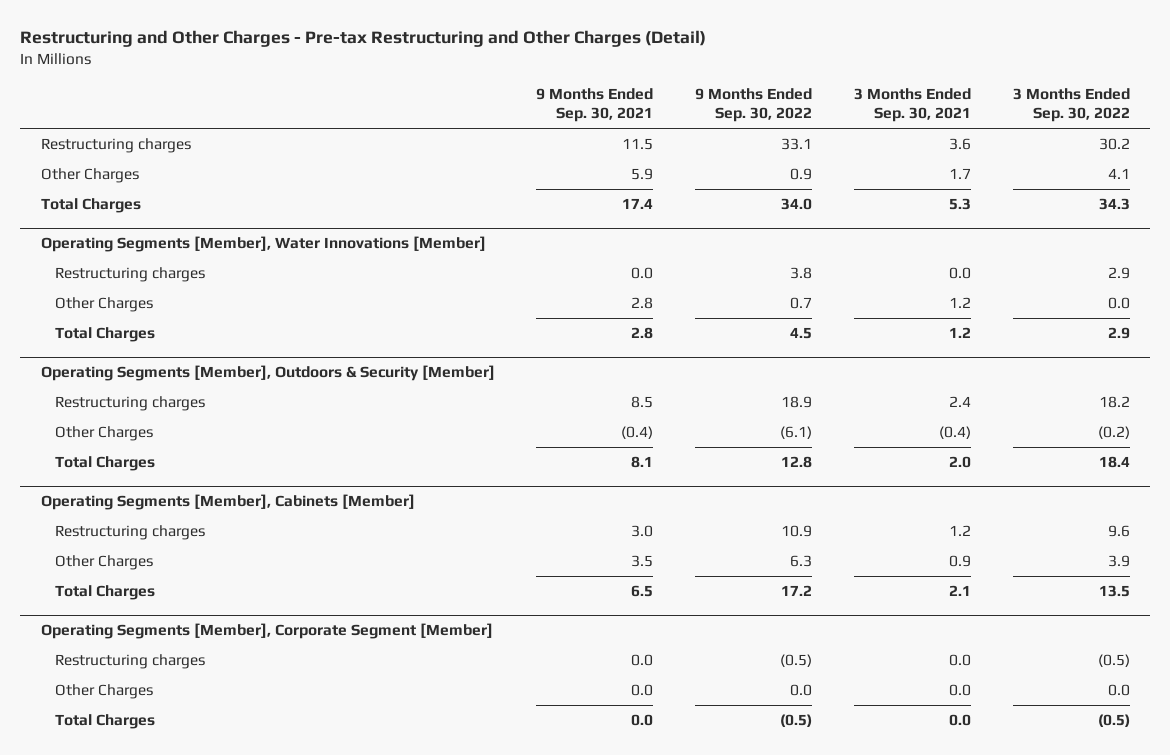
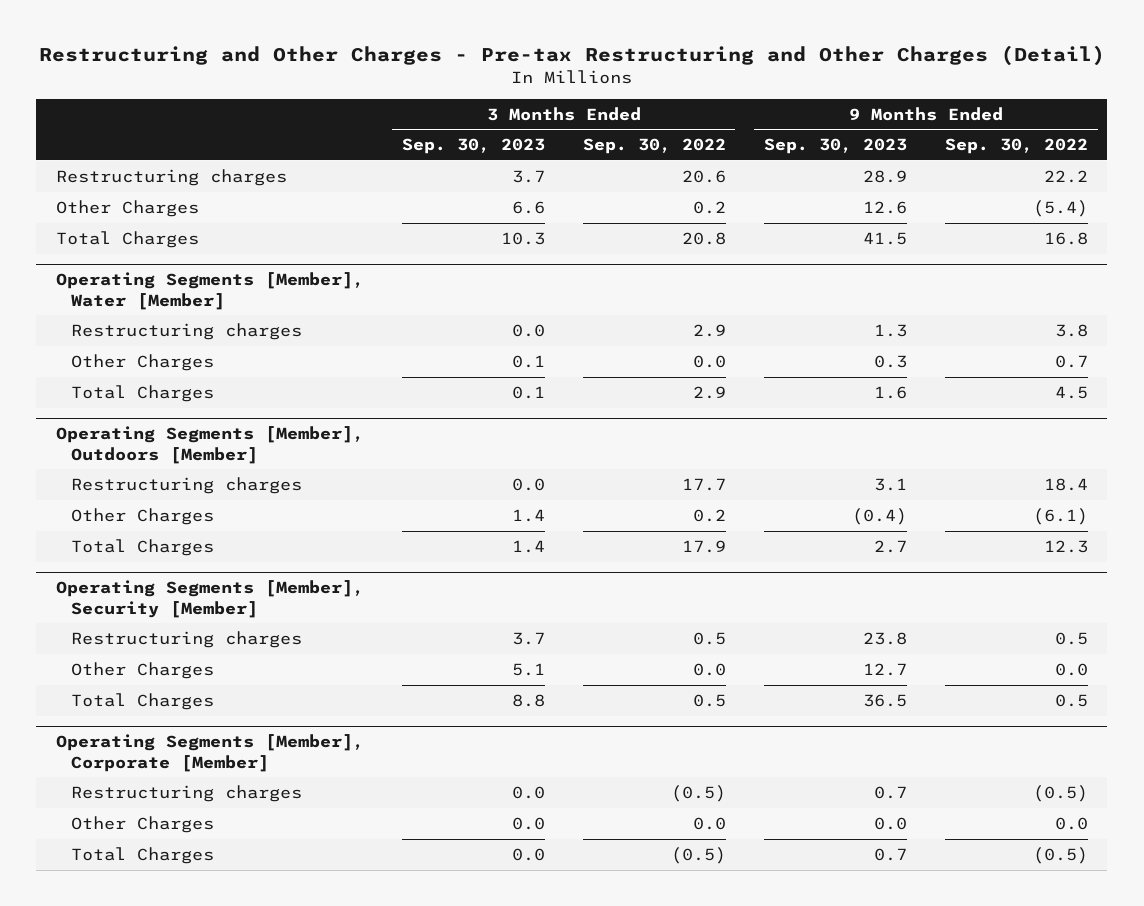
- | 9 Months Ended Sep. 30, 2021 | 9 Months Ended Sep. 30, 2022 | 3 Months Ended Sep. 30, 2021 | 3 Months Ended Sep. 30, 2022
+ | 3 Months Ended Sep. 30, 2023 | 3 Months Ended Sep. 30, 2022 | 9 Months Ended Sep. 30, 2023 | 9 Months Ended Sep. 30, 2022
- Restructuring charges | 11.5 | 33.1 | 3.6 | 30.2
- Other Charges | 5.9 | 0.9 | 1.7 | 4.1
- Total Charges | 17.4 | 34.0 | 5.3 | 34.3
- Operating Segments [Member], Water Innovations [Member]
+ Restructuring charges | 3.7 | 20.6 | 28.9 | 22.2
+ Other Charges | 6.6 | 0.2 | 12.6 | (5.4)
+ Total Charges | 10.3 | 20.8 | 41.5 | 16.8
+ Operating Segments [Member], Water [Member]
- Operating Segments [Member], Outdoors & Security [Member]
- Restructuring charges | 8.5 | 18.9 | 2.4 | 18.2
- Other Charges | (0.4) | (6.1) | (0.4) | (0.2)
- Total Charges | 8.1 | 12.8 | 2.0 | 18.4
- Operating Segments [Member], Cabinets [Member]
- Restructuring charges | 3.0 | 10.9 | 1.2 | 9.6
- Other Charges | 3.5 | 6.3 | 0.9 | 3.9
- Total Charges | 6.5 | 17.2 | 2.1 | 13.5
- Operating Segments [Member], Corporate Segment [Member]
+ Operating Segments [Member], Outdoors [Member]
+ Restructuring charges | 0.0 | 17.7 | 3.1 | 18.4
+ Other Charges | 1.4 | 0.2 | (0.4) | (6.1)
+ Total Charges | 1.4 | 17.9 | 2.7 | 12.3
+ Operating Segments [Member], Security [Member]
+ Restructuring charges | 3.7 | 0.5 | 23.8 | 0.5
+ Other Charges | 5.1 | 0.0 | 12.7 | 0.0
+ Total Charges | 8.8 | 0.5 | 36.5 | 0.5
+ Operating Segments [Member], Corporate [Member]

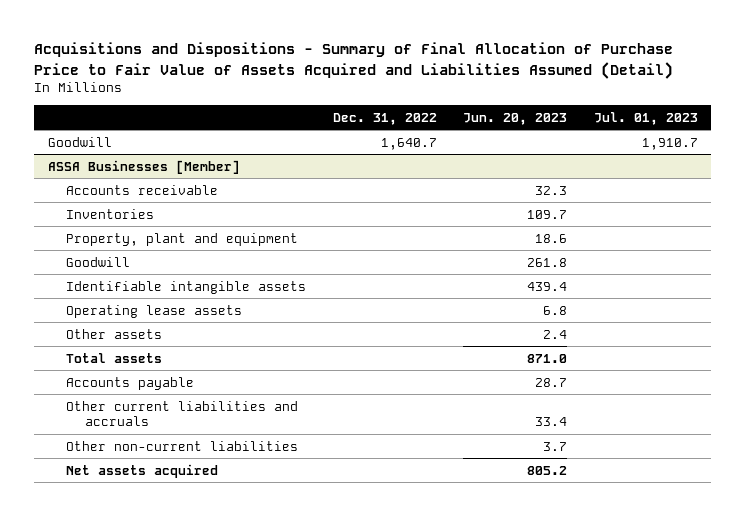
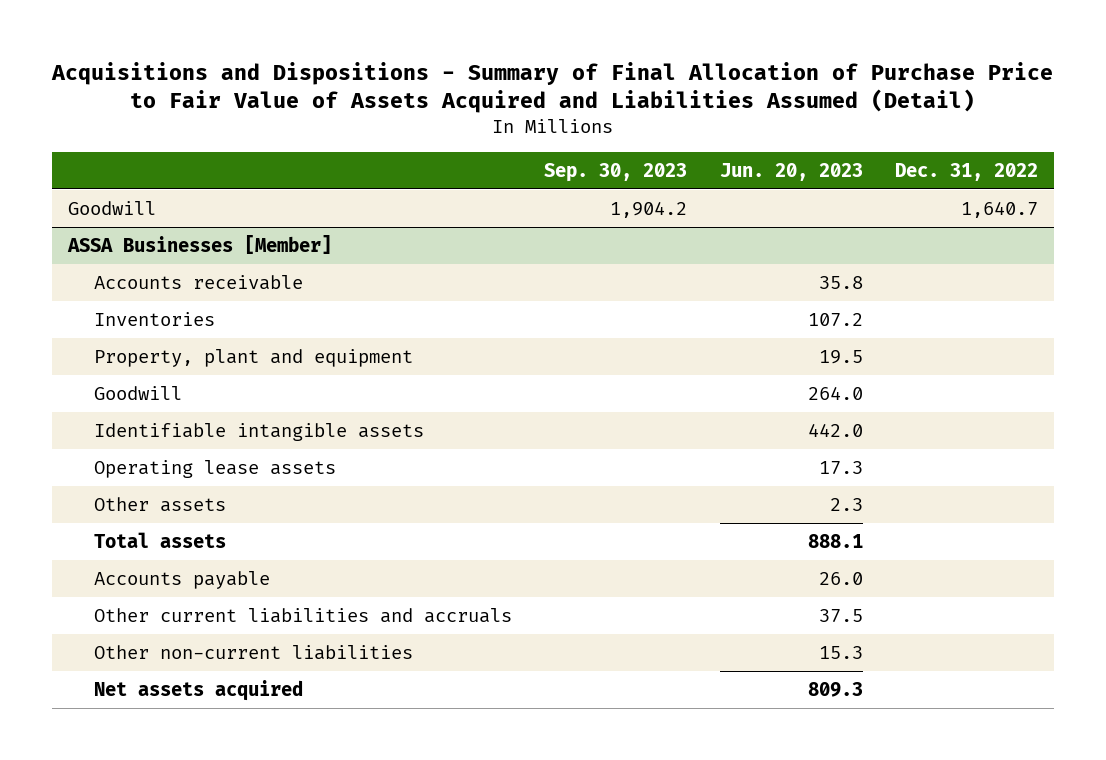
- | Dec. 31, 2022 | Jun. 20, 2023 | Jul. 01, 2023
+ | Sep. 30, 2023 | Jun. 20, 2023 | Dec. 31, 2022
@ ASSA Businesses [Member]
- Accounts receivable | | 32.3 |
- Inventories | | 109.7 |
- Property, plant and equipment | | 18.6 |
- Goodwill | | 261.8 |
- Identifiable intangible assets | | 439.4 |
- Operating lease assets | | 6.8 |
- Other assets | | 2.4 |
- Total assets | | 871.0 |
- Accounts payable | | 28.7 |
- Other current liabilities and accruals | | 33.4 |
- Other non-current liabilities | | 3.7 |
- Net assets acquired | | 805.2 |
+ Accounts receivable | | 35.8 |
+ Inventories | | 107.2 |
+ Property, plant and equipment | | 19.5 |
+ Goodwill | | 264.0 |
+ Identifiable intangible assets | | 442.0 |
+ Operating lease assets | | 17.3 |
+ Other assets | | 2.3 |
+ Total assets | | 888.1 |
+ Accounts payable | | 26.0 |
+ Other current liabilities and accruals | | 37.5 |
+ Other non-current liabilities | | 15.3 |
+ Net assets acquired | | 809.3 |

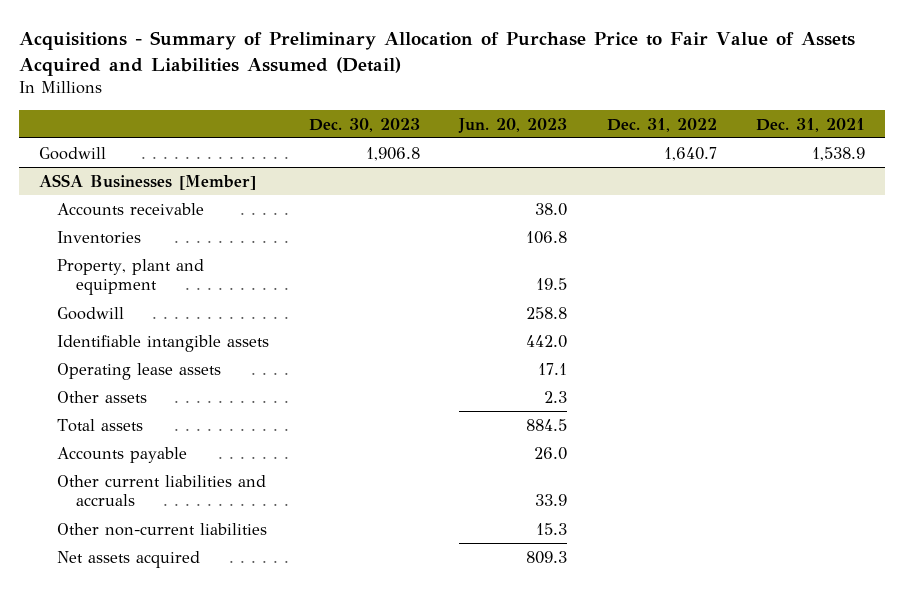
- Acquisitions and Dispositions - Summary of Final Allocation of Purchase Price to Fair Value of Assets Acquired and Liabilities Assumed (Detail)
+ Acquisitions - Summary of Preliminary Allocation of Purchase Price to Fair Value of Assets Acquired and Liabilities Assumed (Detail)
- | Sep. 30, 2023 | Jun. 20, 2023 | Dec. 31, 2022
+ | Dec. 30, 2023 | Jun. 20, 2023 | Dec. 31, 2022 | Dec. 31, 2021
@ ASSA Businesses [Member]
- Accounts receivable | | 35.8 |
- Inventories | | 107.2 |
+ Accounts receivable | | 38.0 | |
+ Inventories | | 106.8 | |
- Goodwill | | 264.0 |
+ Goodwill | | 258.8 | |
- Operating lease assets | | 17.3 |
+ Operating lease assets | | 17.1 | |
- Total assets | | 888.1 |
+ Total assets | | 884.5 | |
- Other current liabilities and accruals | | 37.5 |
+ Other current liabilities and accruals | | 33.9 | |

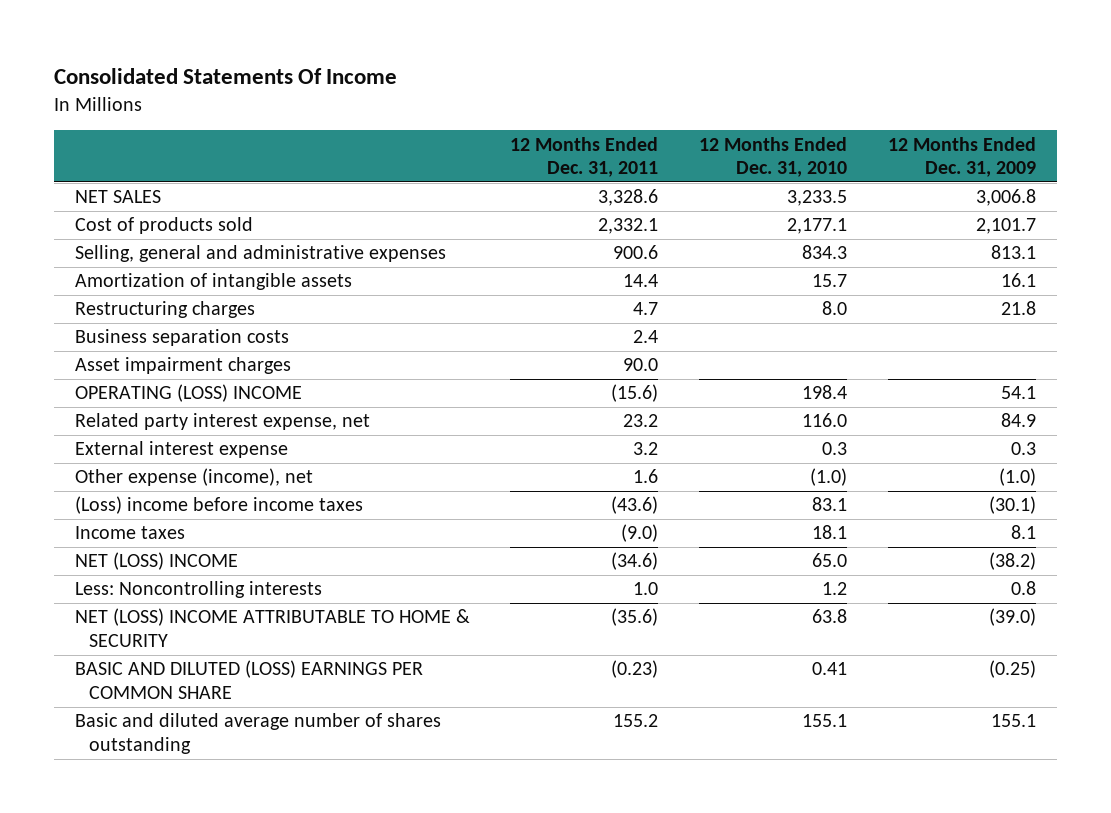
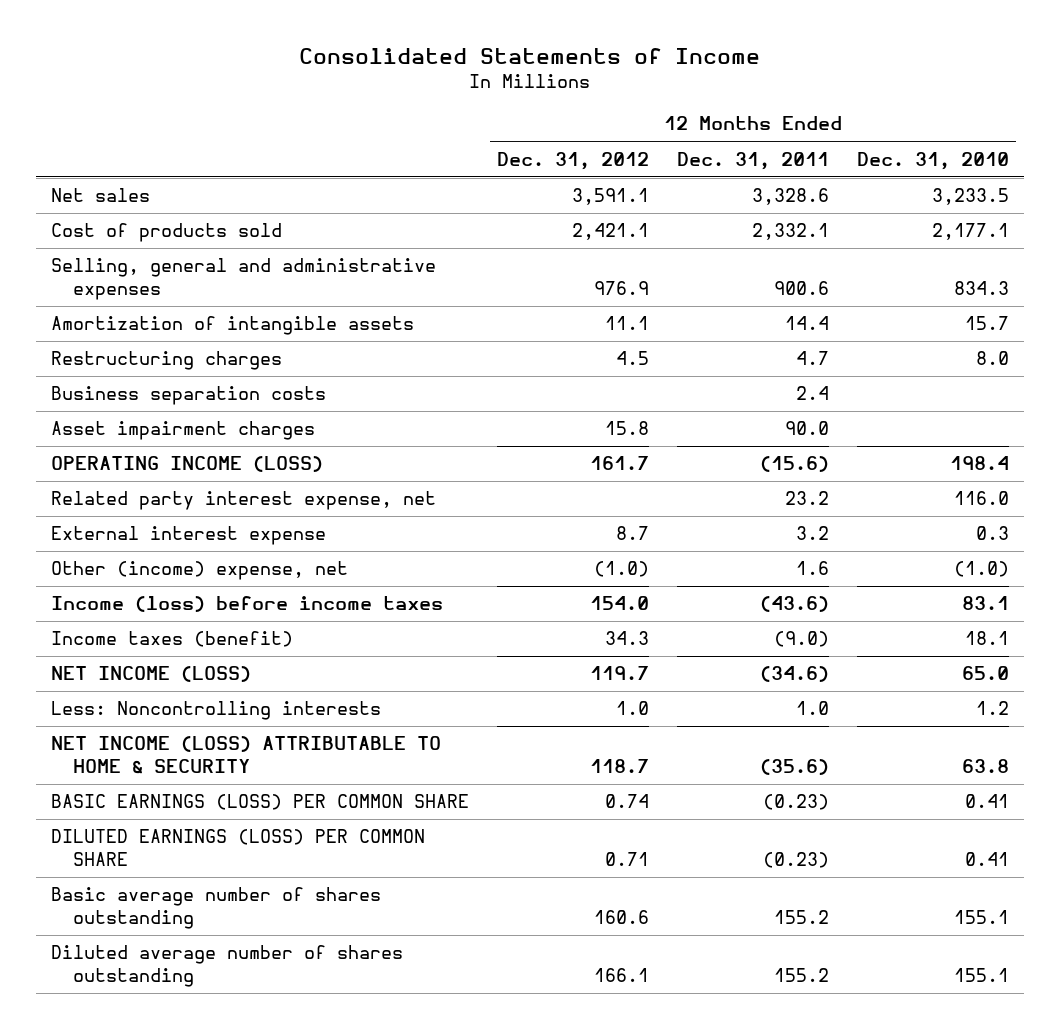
- Consolidated Statements Of Income
+ Consolidated Statements of Income
- | 12 Months Ended Dec. 31, 2011 | 12 Months Ended Dec. 31, 2010 | 12 Months Ended Dec. 31, 2009
+ | 12 Months Ended Dec. 31, 2012 | 12 Months Ended Dec. 31, 2011 | 12 Months Ended Dec. 31, 2010
- NET SALES | 3,328.6 | 3,233.5 | 3,006.8
+ Net sales | 3,591.1 | 3,328.6 | 3,233.5
- OPERATING (LOSS) INCOME | (15.6) | 198.4 | 54.1
+ OPERATING INCOME (LOSS) | 161.7 | (15.6) | 198.4
- Other expense (income), net | 1.6 | (1.0) | (1.0)
- (Loss) income before income taxes | (43.6) | 83.1 | (30.1)
- Income taxes | (9.0) | 18.1 | 8.1
- NET (LOSS) INCOME | (34.6) | 65.0 | (38.2)
+ Other (income) expense, net | (1.0) | 1.6 | (1.0)
+ Income (loss) before income taxes | 154.0 | (43.6) | 83.1
+ Income taxes (benefit) | 34.3 | (9.0) | 18.1
+ NET INCOME (LOSS) | 119.7 | (34.6) | 65.0
- NET (LOSS) INCOME ATTRIBUTABLE TO HOME & SECURITY | (35.6) | 63.8 | (39.0)
- BASIC AND DILUTED (LOSS) EARNINGS PER COMMON SHARE | (0.23) | 0.41 | (0.25)
- Basic and diluted average number of shares outstanding | 155.2 | 155.1 | 155.1
+ NET INCOME (LOSS) ATTRIBUTABLE TO HOME & SECURITY | 118.7 | (35.6) | 63.8
+ BASIC EARNINGS (LOSS) PER COMMON SHARE | 0.74 | (0.23) | 0.41
+ DILUTED EARNINGS (LOSS) PER COMMON SHARE | 0.71 | (0.23) | 0.41
+ Basic average number of shares outstanding | 160.6 | 155.2 | 155.1
+ Diluted average number of shares outstanding | 166.1 | 155.2 | 155.1

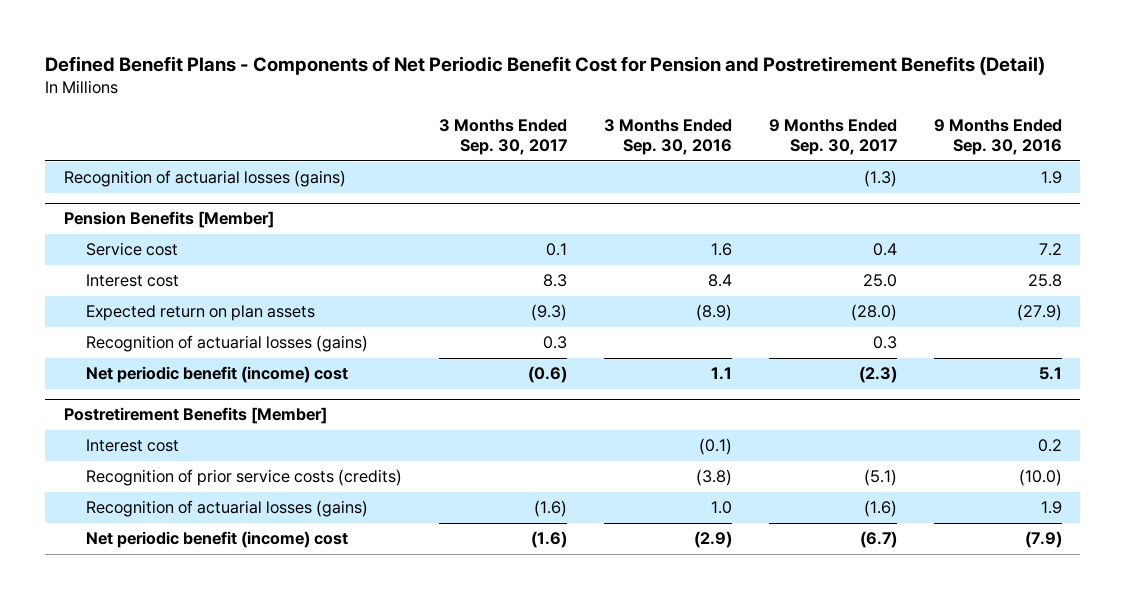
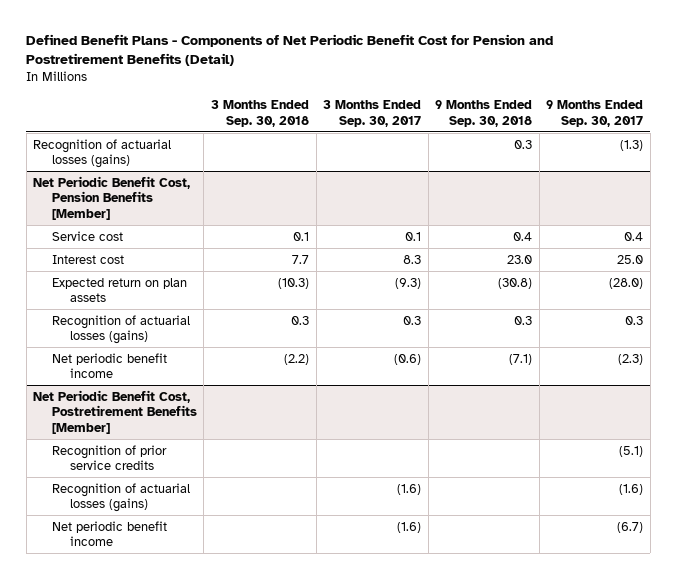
- | 3 Months Ended Sep. 30, 2017 | 3 Months Ended Sep. 30, 2016 | 9 Months Ended Sep. 30, 2017 | 9 Months Ended Sep. 30, 2016
+ | 3 Months Ended Sep. 30, 2018 | 3 Months Ended Sep. 30, 2017 | 9 Months Ended Sep. 30, 2018 | 9 Months Ended Sep. 30, 2017
- Pension Benefits [Member]
+ Net Periodic Benefit Cost, Pension Benefits [Member]
- Net periodic benefit (income) cost | (0.6) | 1.1 | (2.3) | 5.1
- Postretirement Benefits [Member]
- Interest cost | | (0.1) | | 0.2
- Recognition of prior service costs (credits) | | (3.8) | (5.1) | (10.0)
+ Net periodic benefit income | (2.2) | (0.6) | (7.1) | (2.3)
+ Net Periodic Benefit Cost, Postretirement Benefits [Member]
+ Recognition of prior service credits | | | | (5.1)
- Net periodic benefit (income) cost | (1.6) | (2.9) | (6.7) | (7.9)
+ Net periodic benefit income | | (1.6) | | (6.7)

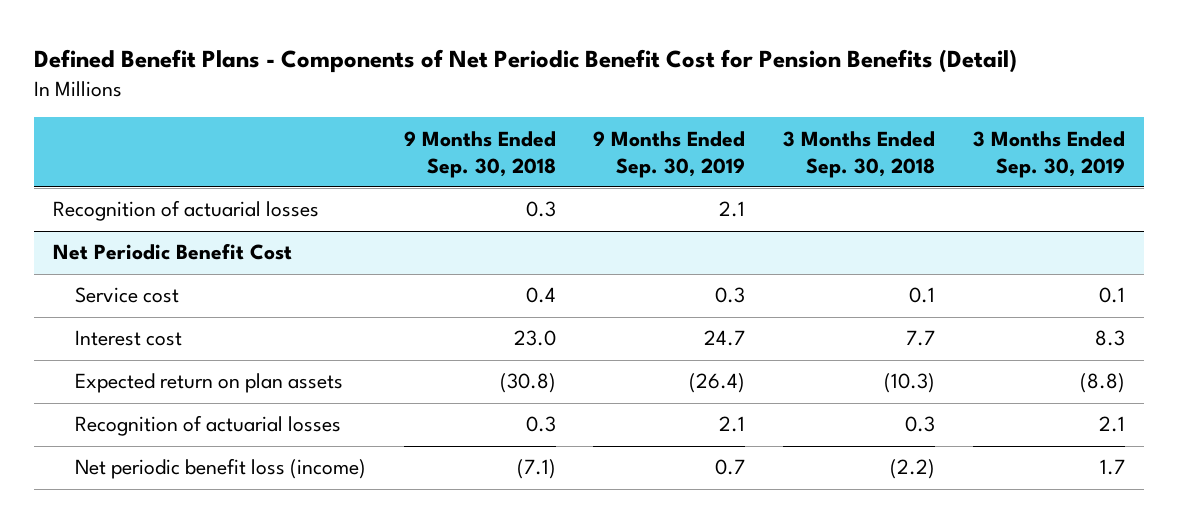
- Defined Benefit Plans - Components of Net Periodic Benefit Cost for Pension and Postretirement Benefits (Detail)
+ Defined Benefit Plans - Components of Net Periodic Benefit Cost for Pension Benefits (Detail)
- | 3 Months Ended Sep. 30, 2018 | 3 Months Ended Sep. 30, 2017 | 9 Months Ended Sep. 30, 2018 | 9 Months Ended Sep. 30, 2017
+ | 9 Months Ended Sep. 30, 2018 | 9 Months Ended Sep. 30, 2019 | 3 Months Ended Sep. 30, 2018 | 3 Months Ended Sep. 30, 2019
- Recognition of actuarial losses (gains) | | | 0.3 | (1.3)
- Net Periodic Benefit Cost, Pension Benefits [Member]
+ Recognition of actuarial losses | 0.3 | 2.1 | |
+ Net Periodic Benefit Cost
- Recognition of actuarial losses (gains) | 0.3 | 0.3 | 0.3 | 0.3
- Net periodic benefit income | (2.2) | (0.6) | (7.1) | (2.3)
- Net Periodic Benefit Cost, Postretirement Benefits [Member]
- Recognition of prior service credits | | | | (5.1)
- Recognition of actuarial losses (gains) | | (1.6) | | (1.6)
- Net periodic benefit income | | (1.6) | | (6.7)
+ Recognition of actuarial losses | 0.3 | 2.1 | 0.3 | 2.1
+ Net periodic benefit loss (income) | (7.1) | 0.7 | (2.2) | 1.7

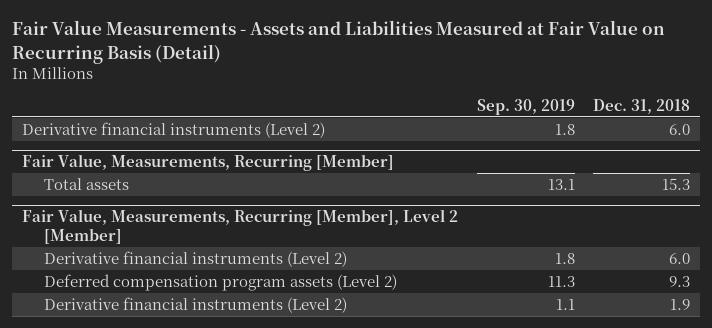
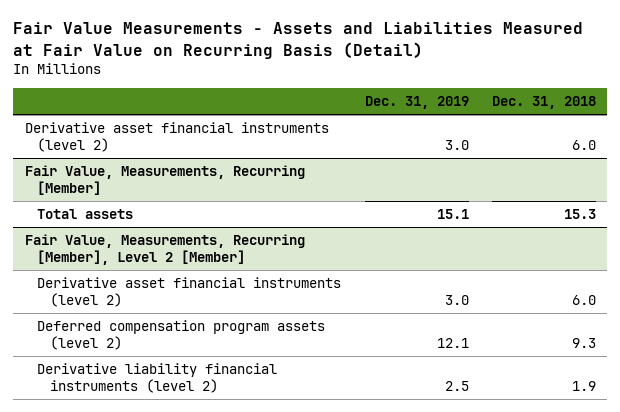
- | Sep. 30, 2019 | Dec. 31, 2018
+ | Dec. 31, 2019 | Dec. 31, 2018
- Derivative financial instruments (Level 2) | 1.8 | 6.0
+ Derivative asset financial instruments (level 2) | 3.0 | 6.0
@ Fair Value, Measurements, Recurring [Member], Level 2 [Member]
- Derivative financial instruments (Level 2) | 1.8 | 6.0
- Deferred compensation program assets (Level 2) | 11.3 | 9.3
- Derivative financial instruments (Level 2) | 1.1 | 1.9
+ Derivative asset financial instruments (level 2) | 3.0 | 6.0
+ Deferred compensation program assets (level 2) | 12.1 | 9.3
+ Derivative liability financial instruments (level 2) | 2.5 | 1.9

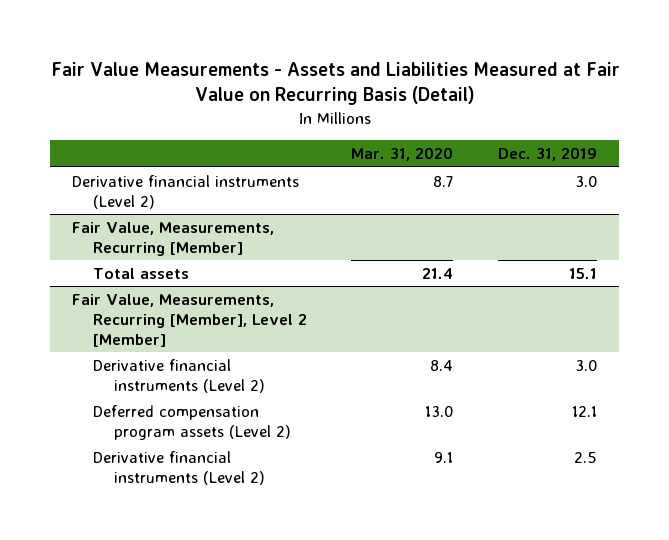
- | Dec. 31, 2019 | Dec. 31, 2018
+ | Mar. 31, 2020 | Dec. 31, 2019
- Derivative asset financial instruments (level 2) | 3.0 | 6.0
+ Derivative financial instruments (Level 2) | 8.7 | 3.0
@ Fair Value, Measurements, Recurring [Member], Level 2 [Member]
- Derivative asset financial instruments (level 2) | 3.0 | 6.0
- Deferred compensation program assets (level 2) | 12.1 | 9.3
- Derivative liability financial instruments (level 2) | 2.5 | 1.9
+ Derivative financial instruments (Level 2) | 8.4 | 3.0
+ Deferred compensation program assets (Level 2) | 13.0 | 12.1
+ Derivative financial instruments (Level 2) | 9.1 | 2.5

